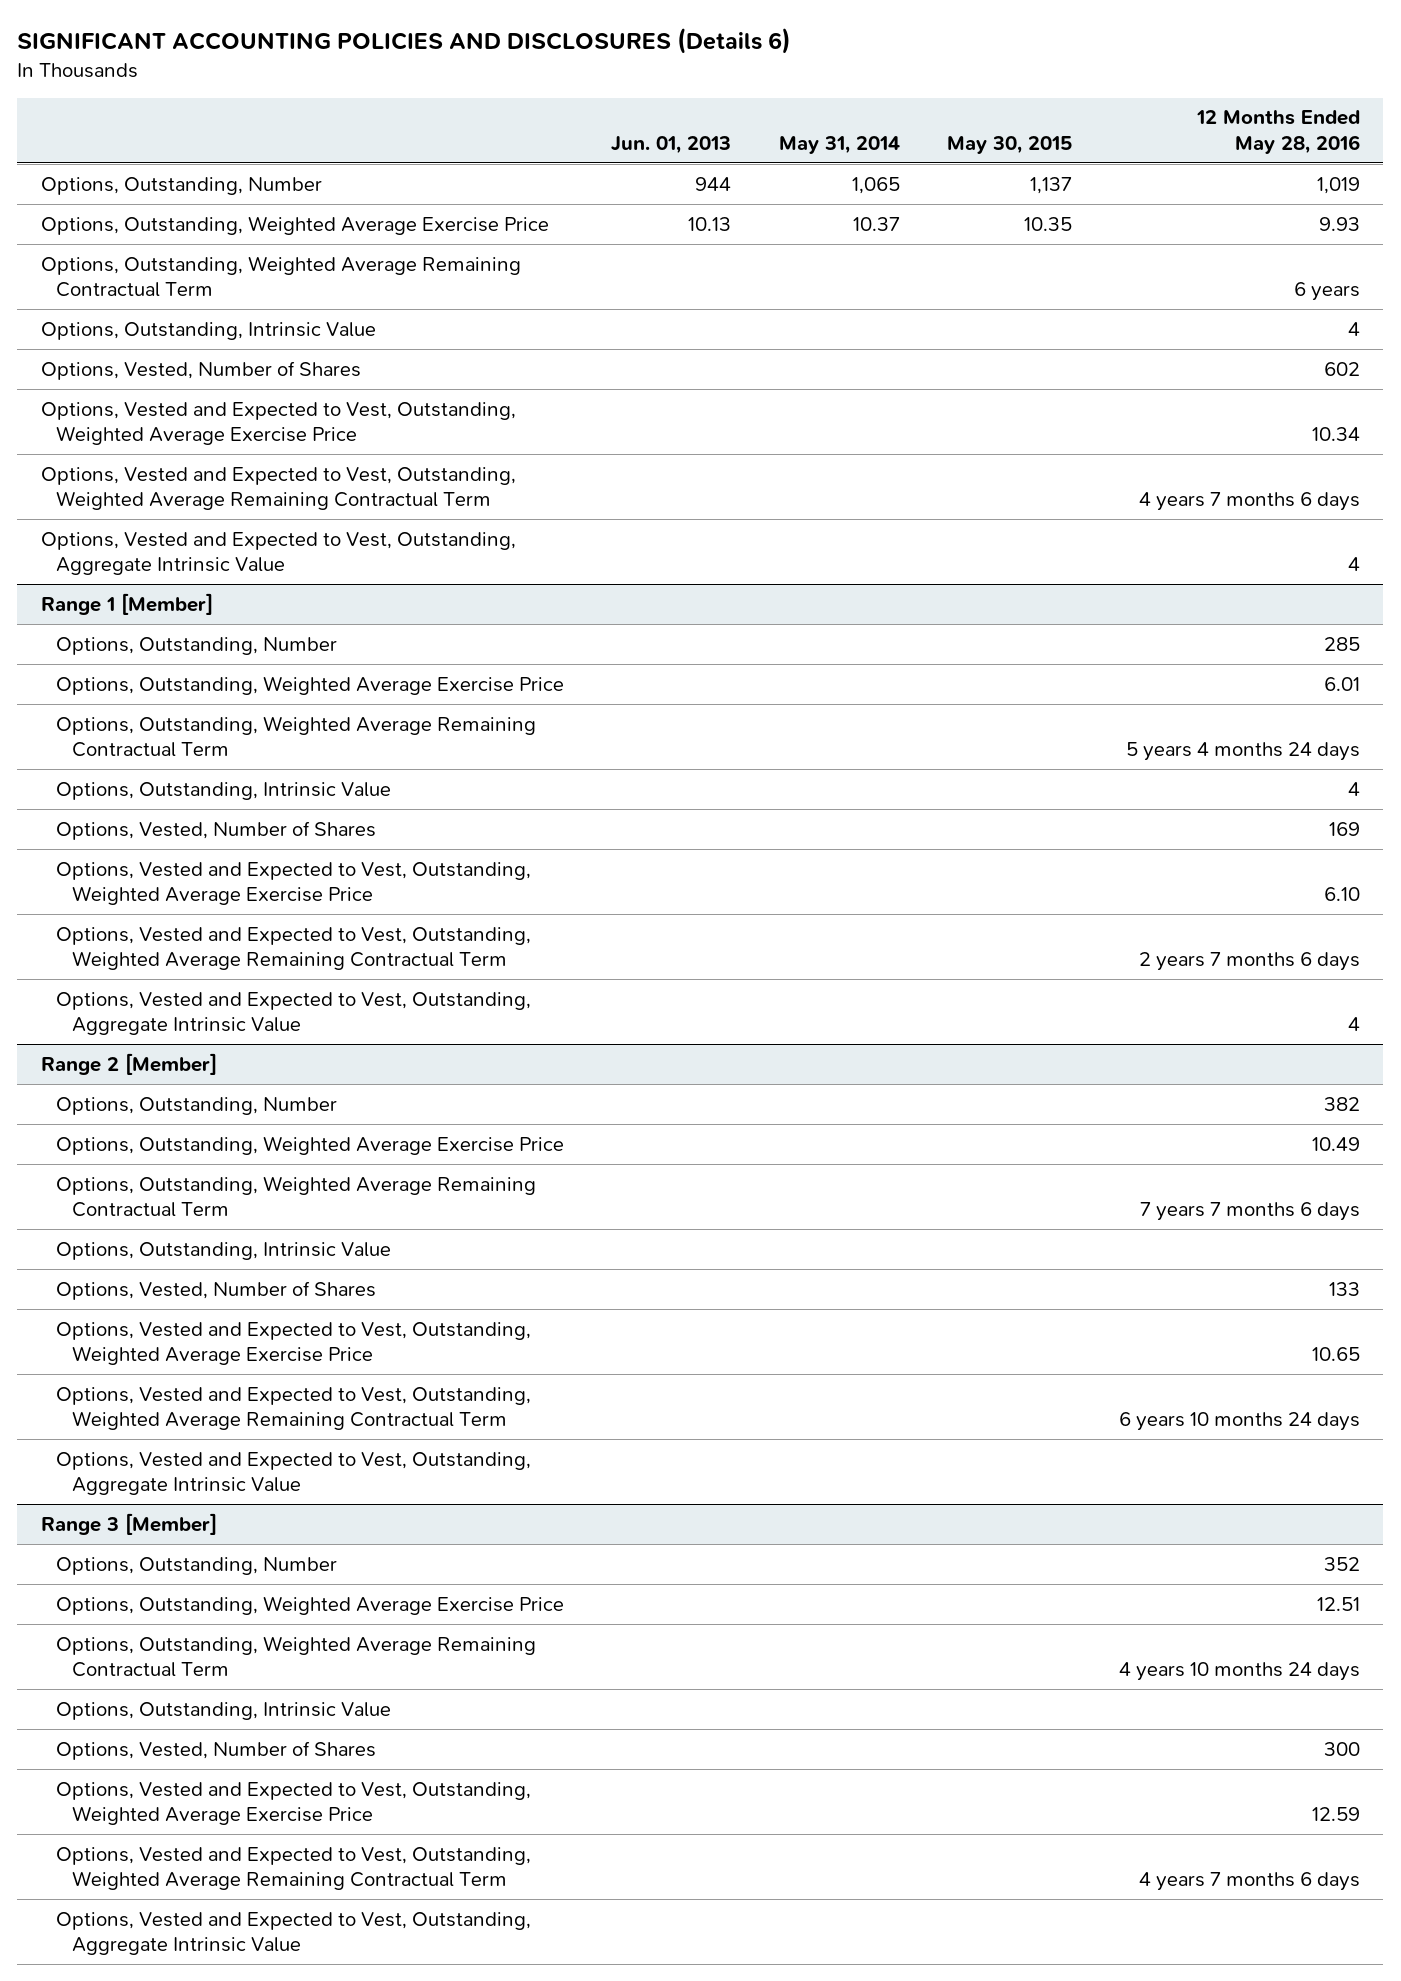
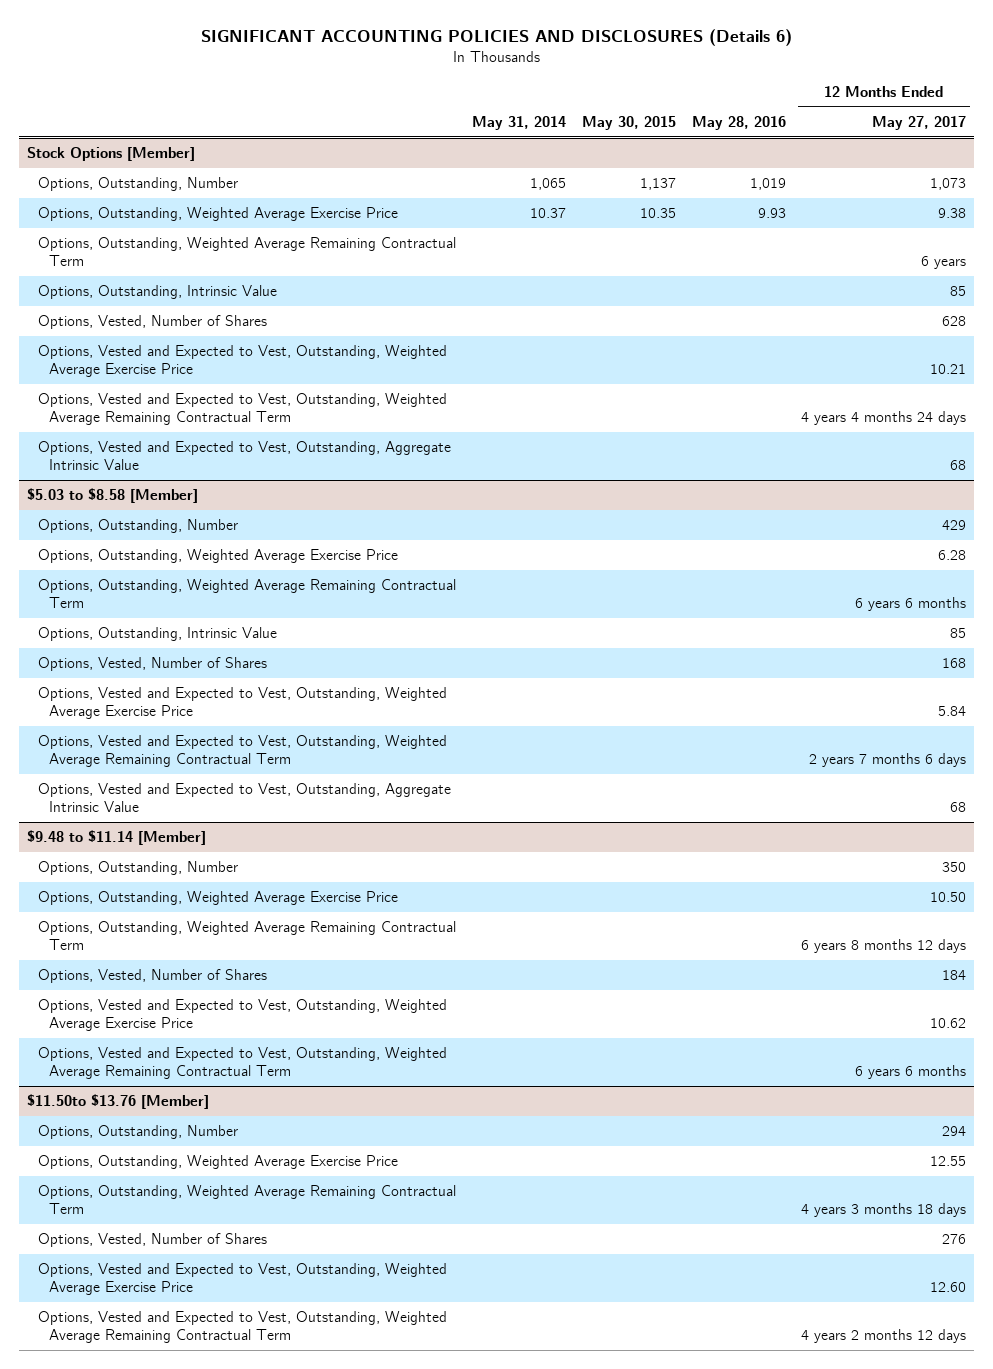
- | Jun. 01, 2013 | May 31, 2014 | May 30, 2015 | 12 Months Ended May 28, 2016
+ | May 31, 2014 | May 30, 2015 | May 28, 2016 | 12 Months Ended May 27, 2017
+ Stock Options [Member]
- Range 1 [Member]
+ $5.03 to $8.58 [Member]
- Range 2 [Member]
+ $9.48 to $11.14 [Member]
- Options, Outstanding, Intrinsic Value
- Options, Vested and Expected to Vest, Outstanding, Aggregate Intrinsic Value
- Range 3 [Member]
+ $11.50to $13.76 [Member]
- Options, Outstanding, Intrinsic Value
- Options, Vested and Expected to Vest, Outstanding, Aggregate Intrinsic Value

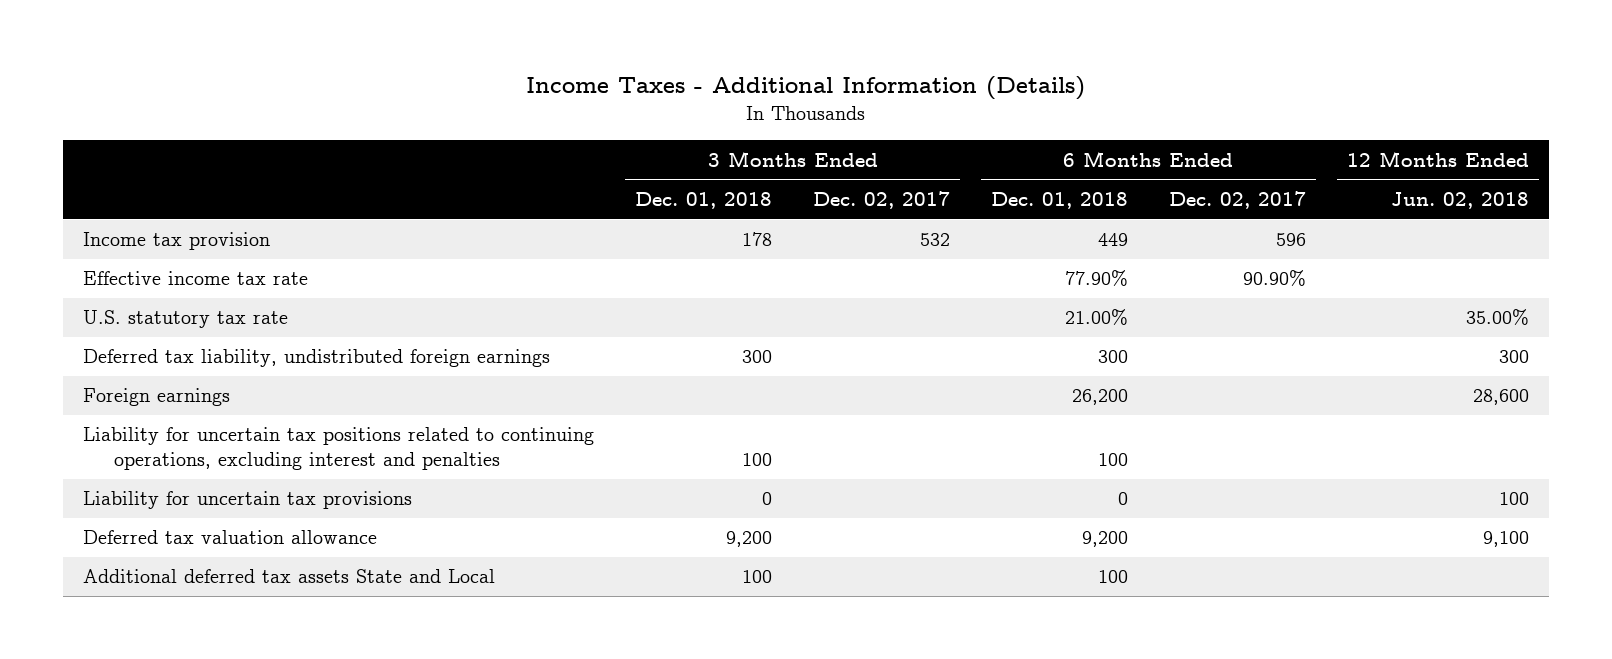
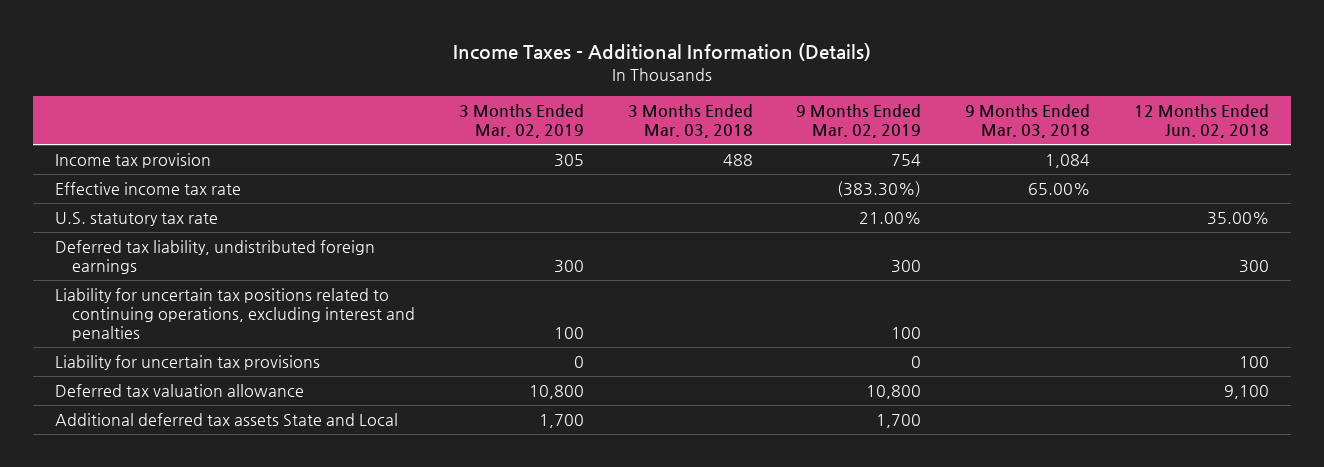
- | 3 Months Ended Dec. 01, 2018 | 3 Months Ended Dec. 02, 2017 | 6 Months Ended Dec. 01, 2018 | 6 Months Ended Dec. 02, 2017 | 12 Months Ended Jun. 02, 2018
+ | 3 Months Ended Mar. 02, 2019 | 3 Months Ended Mar. 03, 2018 | 9 Months Ended Mar. 02, 2019 | 9 Months Ended Mar. 03, 2018 | 12 Months Ended Jun. 02, 2018
- Foreign earnings | | | 26,200 | | 28,600

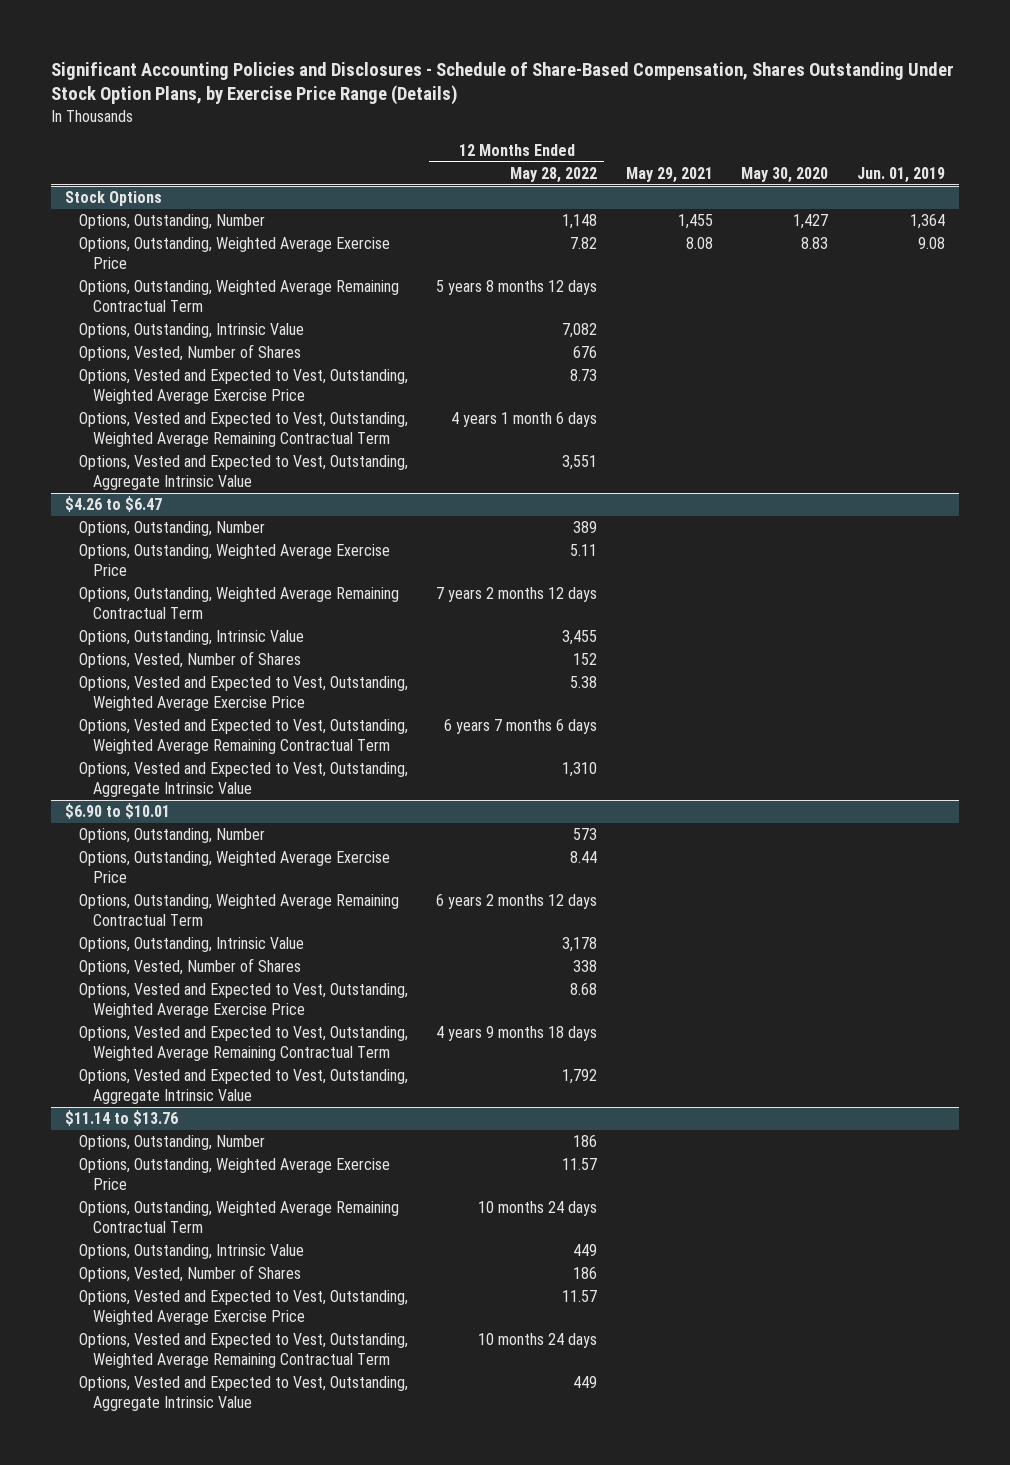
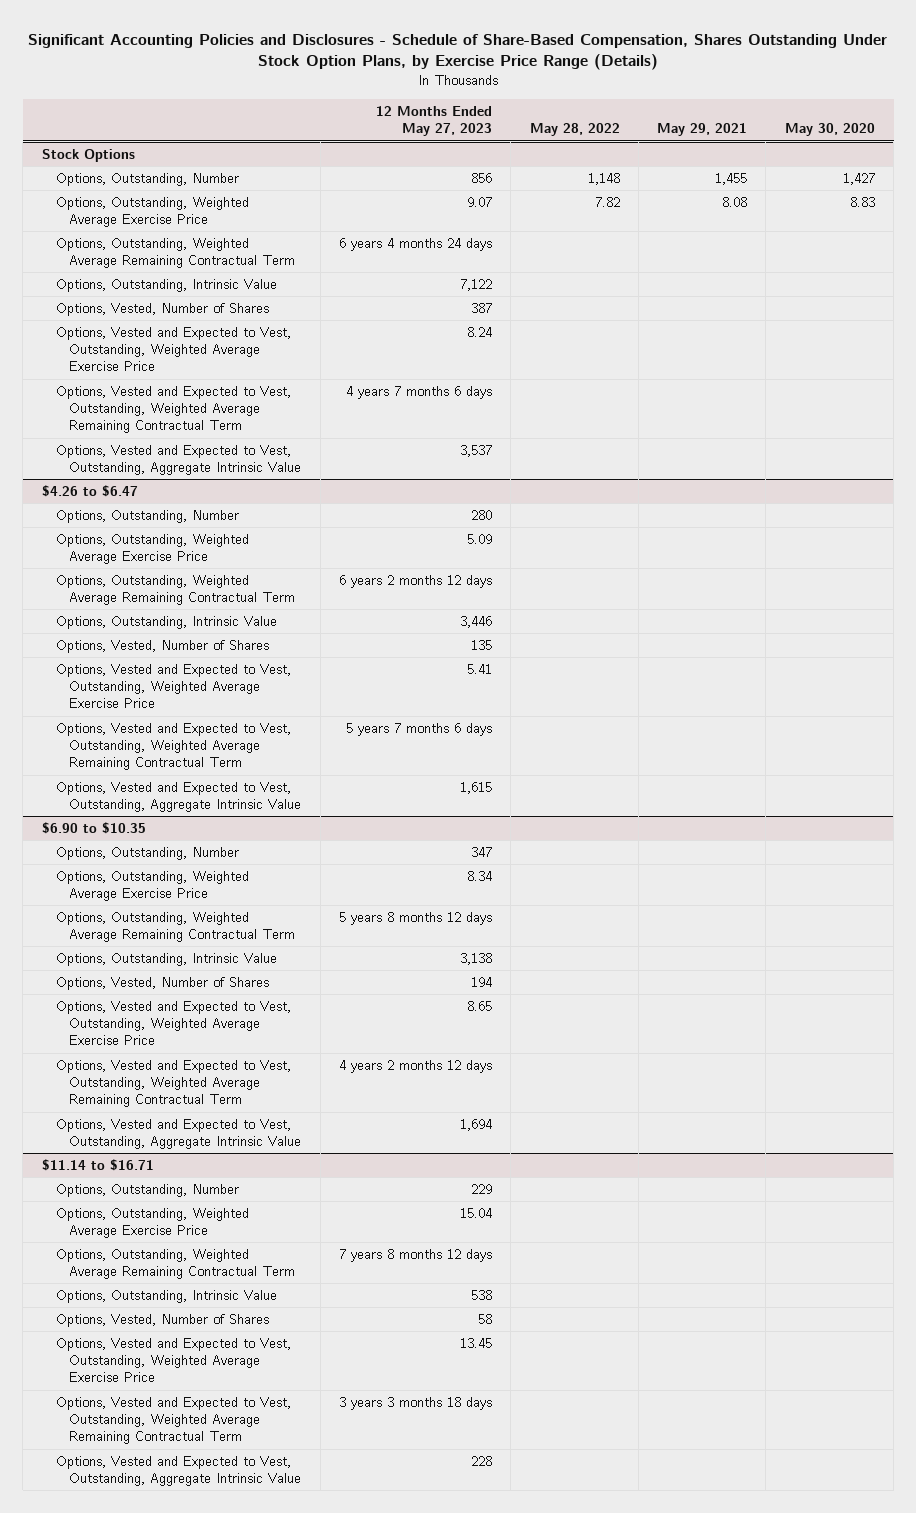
- | 12 Months Ended May 28, 2022 | May 29, 2021 | May 30, 2020 | Jun. 01, 2019
+ | 12 Months Ended May 27, 2023 | May 28, 2022 | May 29, 2021 | May 30, 2020
- $6.90 to $10.01
+ $6.90 to $10.35
- $11.14 to $13.76
+ $11.14 to $16.71

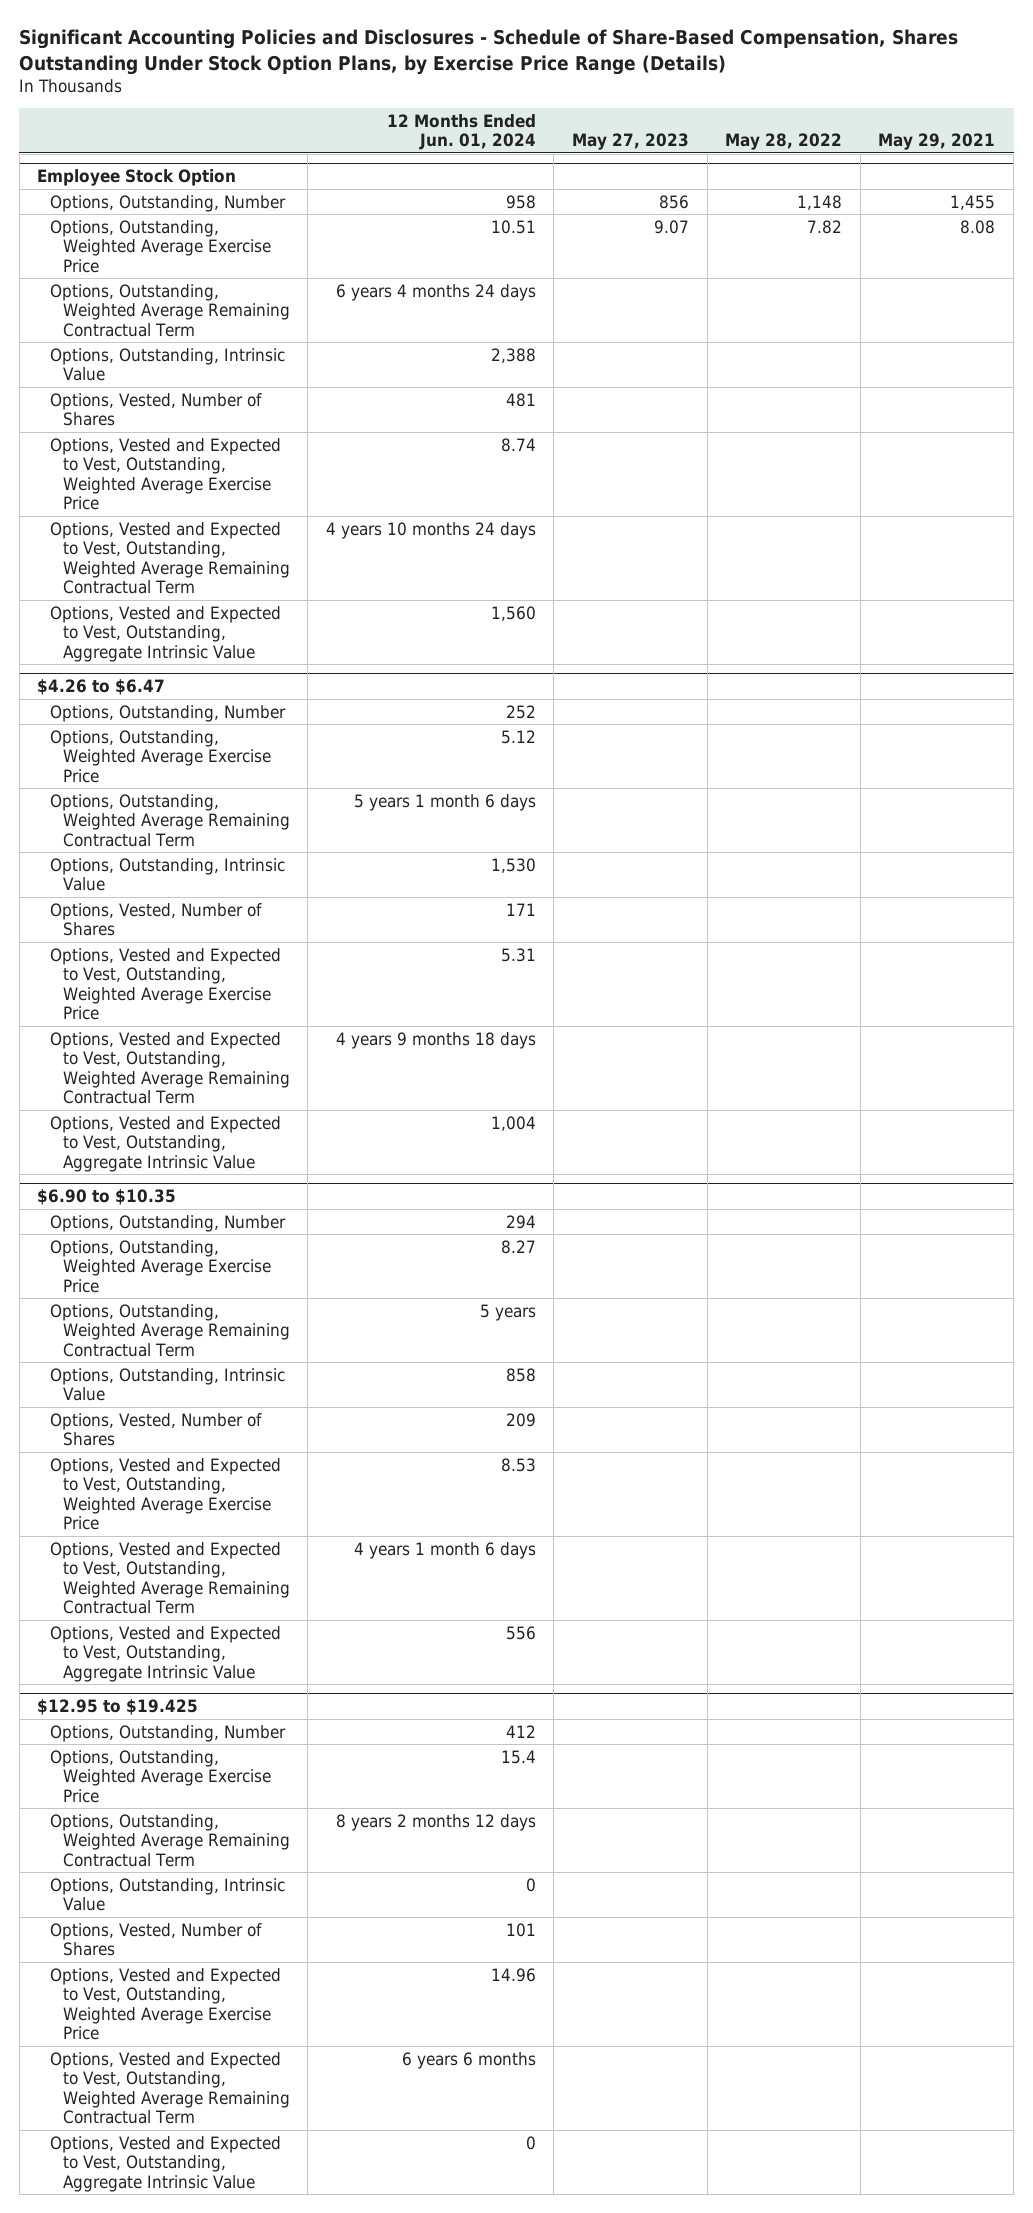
- | 12 Months Ended May 27, 2023 | May 28, 2022 | May 29, 2021 | May 30, 2020
+ | 12 Months Ended Jun. 01, 2024 | May 27, 2023 | May 28, 2022 | May 29, 2021
- Stock Options
+ Employee Stock Option
- $11.14 to $16.71
+ $12.95 to $19.425

